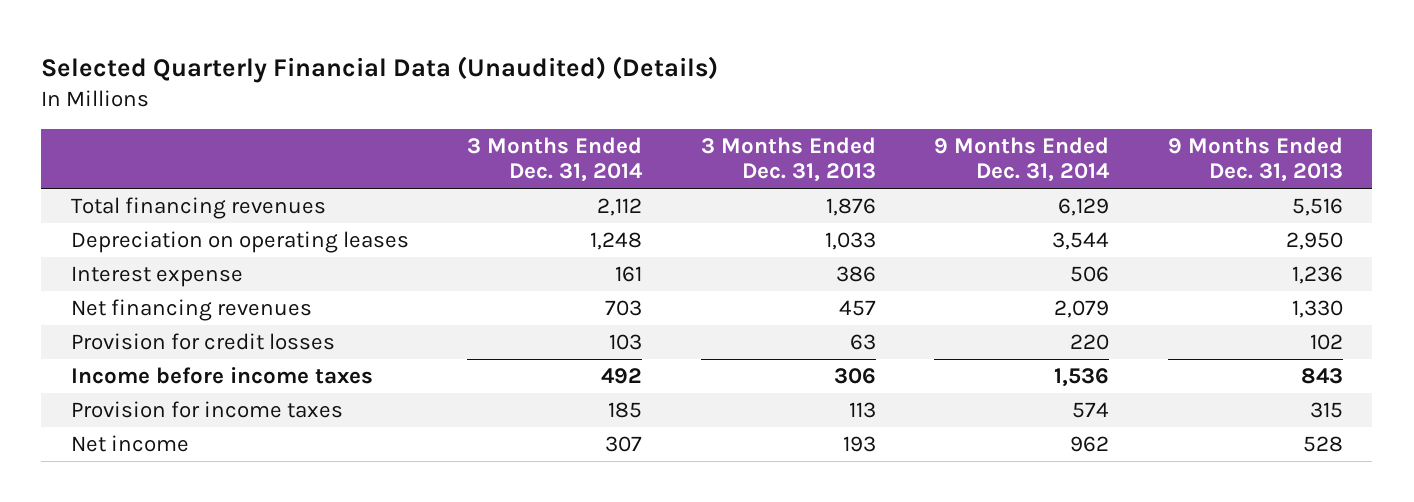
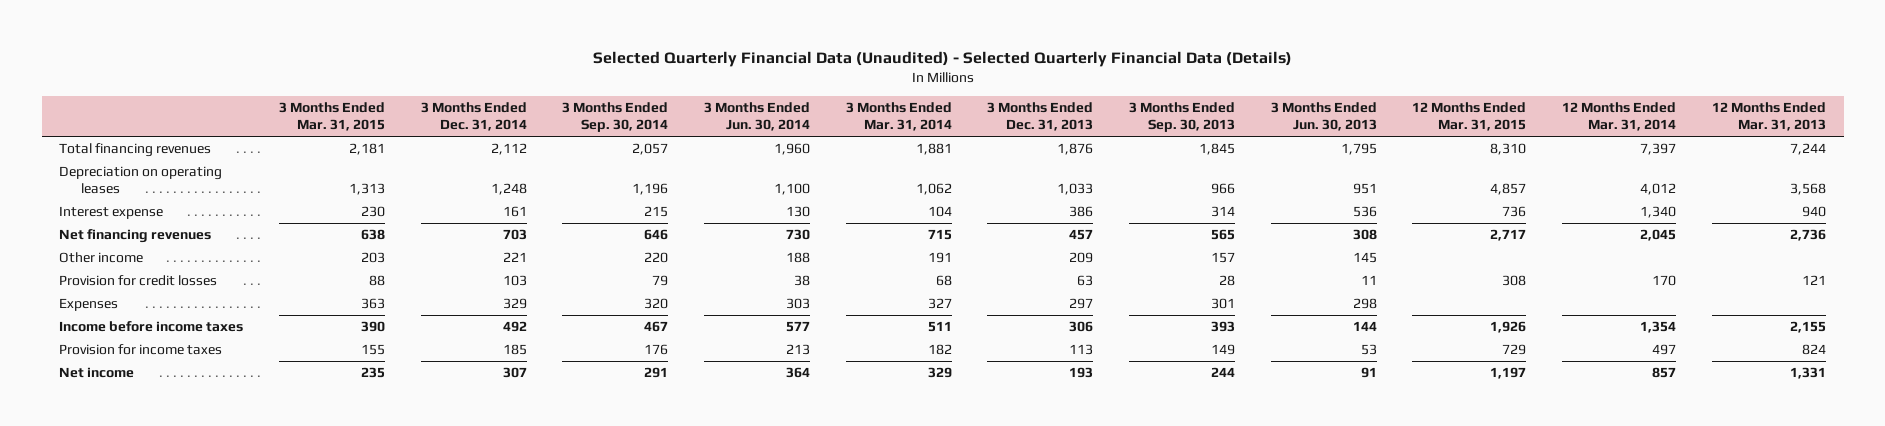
- Selected Quarterly Financial Data (Unaudited) (Details)
+ Selected Quarterly Financial Data (Unaudited) - Selected Quarterly Financial Data (Details)
- | 3 Months Ended Dec. 31, 2014 | 3 Months Ended Dec. 31, 2013 | 9 Months Ended Dec. 31, 2014 | 9 Months Ended Dec. 31, 2013
+ | 3 Months Ended Mar. 31, 2015 | 3 Months Ended Dec. 31, 2014 | 3 Months Ended Sep. 30, 2014 | 3 Months Ended Jun. 30, 2014 | 3 Months Ended Mar. 31, 2014 | 3 Months Ended Dec. 31, 2013 | 3 Months Ended Sep. 30, 2013 | 3 Months Ended Jun. 30, 2013 | 12 Months Ended Mar. 31, 2015 | 12 Months Ended Mar. 31, 2014 | 12 Months Ended Mar. 31, 2013
+ Other income | 203 | 221 | 220 | 188 | 191 | 209 | 157 | 145 | | |
+ Expenses | 363 | 329 | 320 | 303 | 327 | 297 | 301 | 298 | | |

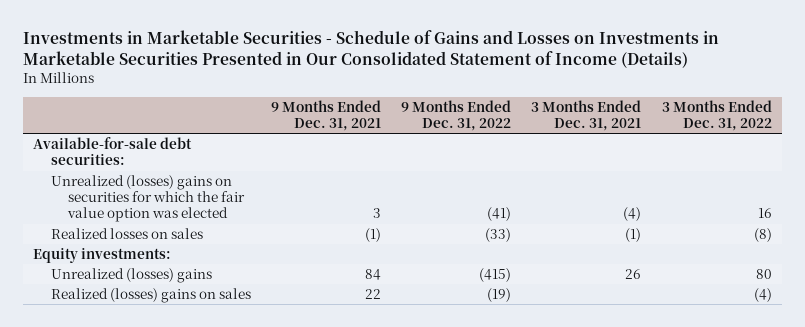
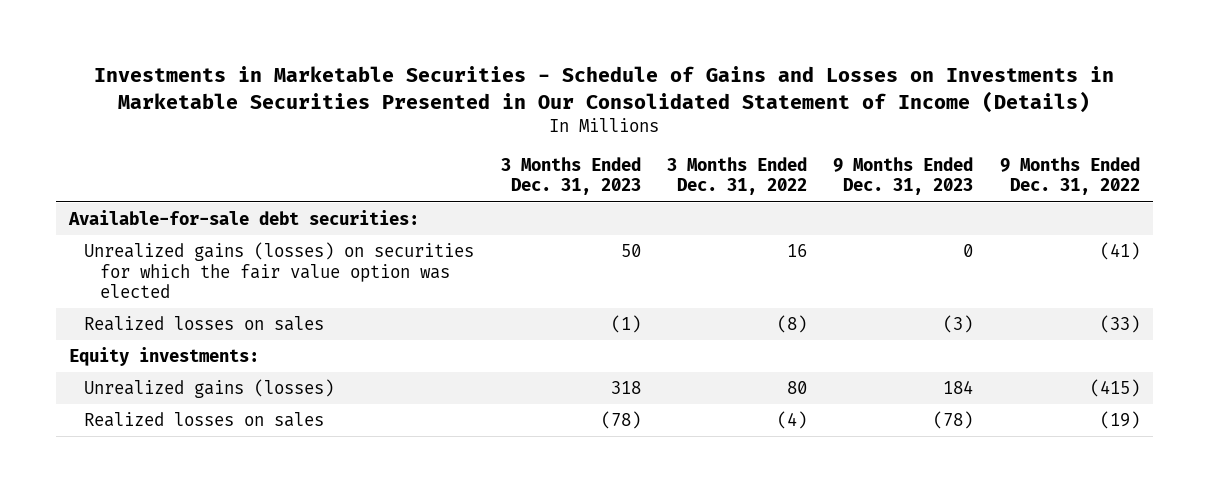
- | 9 Months Ended Dec. 31, 2021 | 9 Months Ended Dec. 31, 2022 | 3 Months Ended Dec. 31, 2021 | 3 Months Ended Dec. 31, 2022
+ | 3 Months Ended Dec. 31, 2023 | 3 Months Ended Dec. 31, 2022 | 9 Months Ended Dec. 31, 2023 | 9 Months Ended Dec. 31, 2022
- Unrealized (losses) gains on securities for which the fair value option was elected | 3 | (41) | (4) | 16
+ Unrealized gains (losses) on securities for which the fair value option was elected | 50 | 16 | 0 | (41)
- Unrealized (losses) gains | 84 | (415) | 26 | 80
- Realized (losses) gains on sales | 22 | (19) | | (4)
+ Unrealized gains (losses) | 318 | 80 | 184 | (415)
+ Realized losses on sales | (78) | (4) | (78) | (19)

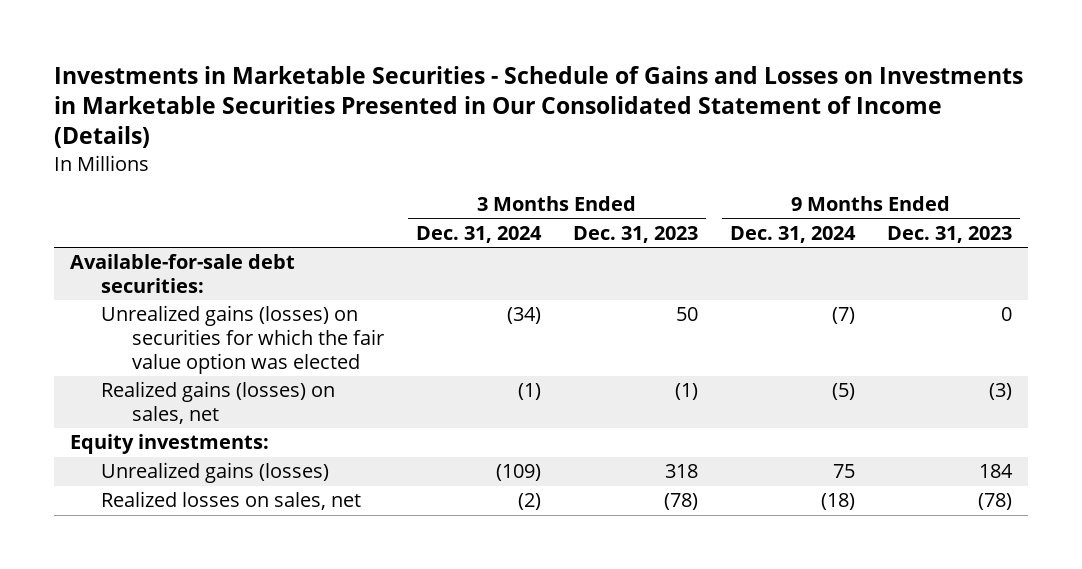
- | 3 Months Ended Dec. 31, 2023 | 3 Months Ended Dec. 31, 2022 | 9 Months Ended Dec. 31, 2023 | 9 Months Ended Dec. 31, 2022
+ | 3 Months Ended Dec. 31, 2024 | 3 Months Ended Dec. 31, 2023 | 9 Months Ended Dec. 31, 2024 | 9 Months Ended Dec. 31, 2023
- Realized losses on sales | (1) | (8) | (3) | (33)
+ Realized gains (losses) on sales, net | (1) | (1) | (5) | (3)
- Realized losses on sales | (78) | (4) | (78) | (19)
+ Realized losses on sales, net | (2) | (78) | (18) | (78)

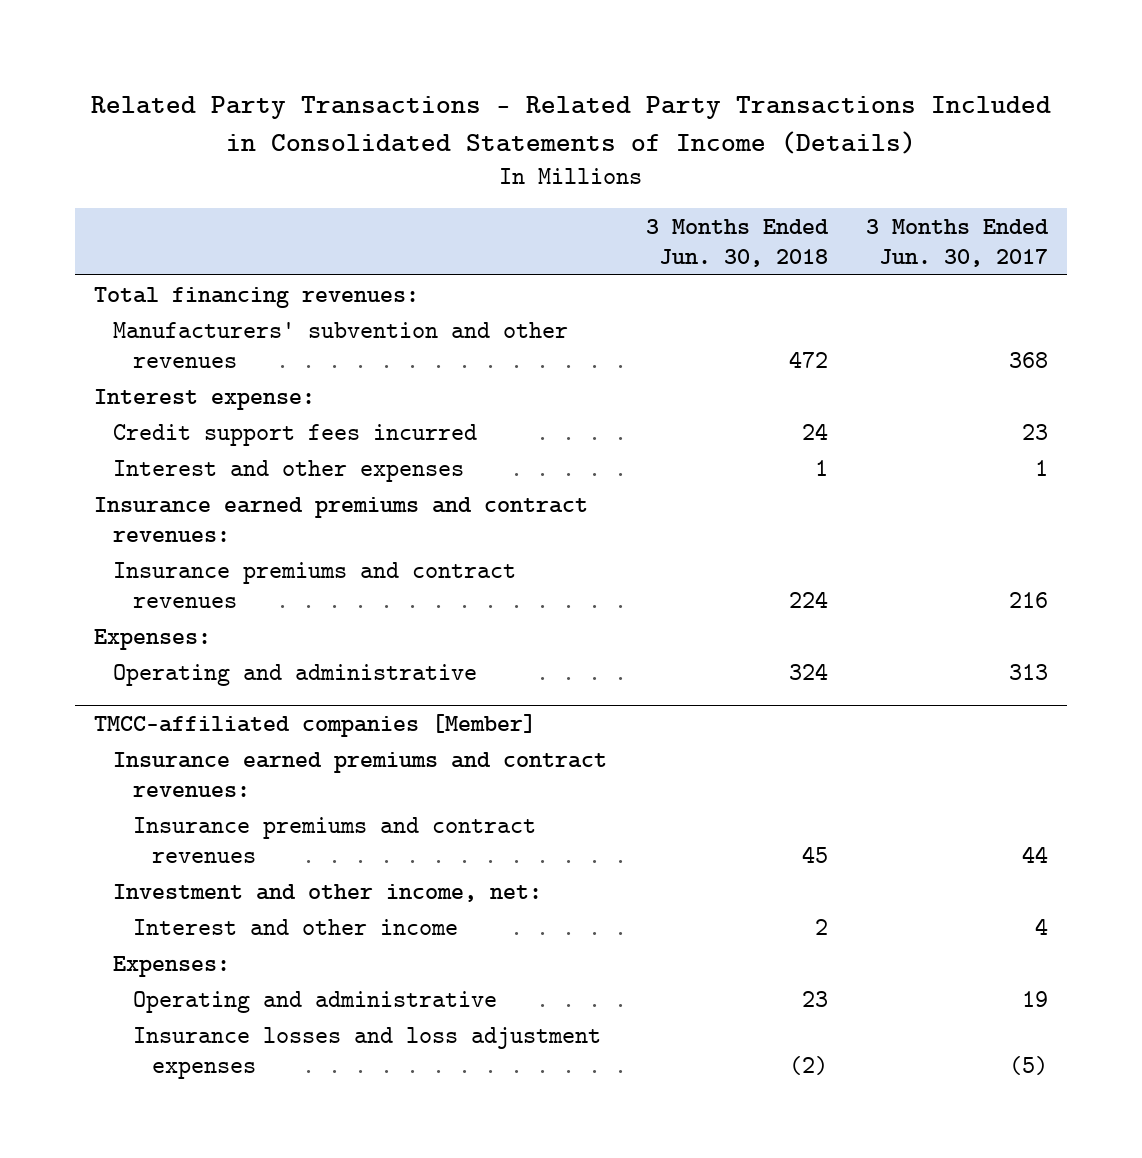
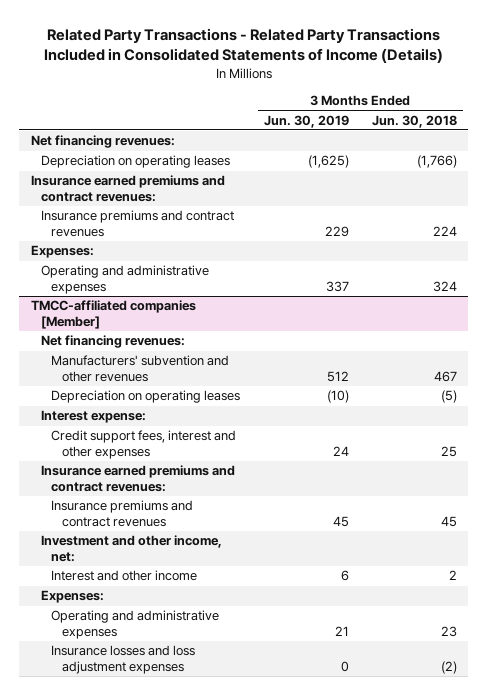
- | 3 Months Ended Jun. 30, 2018 | 3 Months Ended Jun. 30, 2017
+ | 3 Months Ended Jun. 30, 2019 | 3 Months Ended Jun. 30, 2018
- Total financing revenues:
- Manufacturers' subvention and other revenues | 472 | 368
- Interest expense:
- Credit support fees incurred | 24 | 23
- Interest and other expenses | 1 | 1
+ Net financing revenues:
+ Depreciation on operating leases | (1,625) | (1,766)
- Operating and administrative | 324 | 313
+ Operating and administrative expenses | 337 | 324
@ TMCC-affiliated companies [Member]
+ Net financing revenues:
+ Manufacturers' subvention and other revenues | 512 | 467
+ Depreciation on operating leases | (10) | (5)
+ Interest expense:
+ Credit support fees, interest and other expenses | 24 | 25
- Operating and administrative | 23 | 19
+ Operating and administrative expenses | 21 | 23

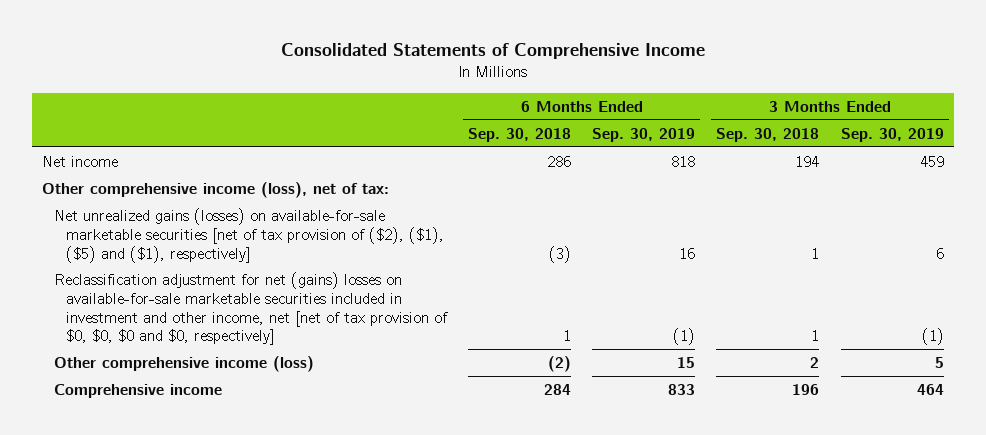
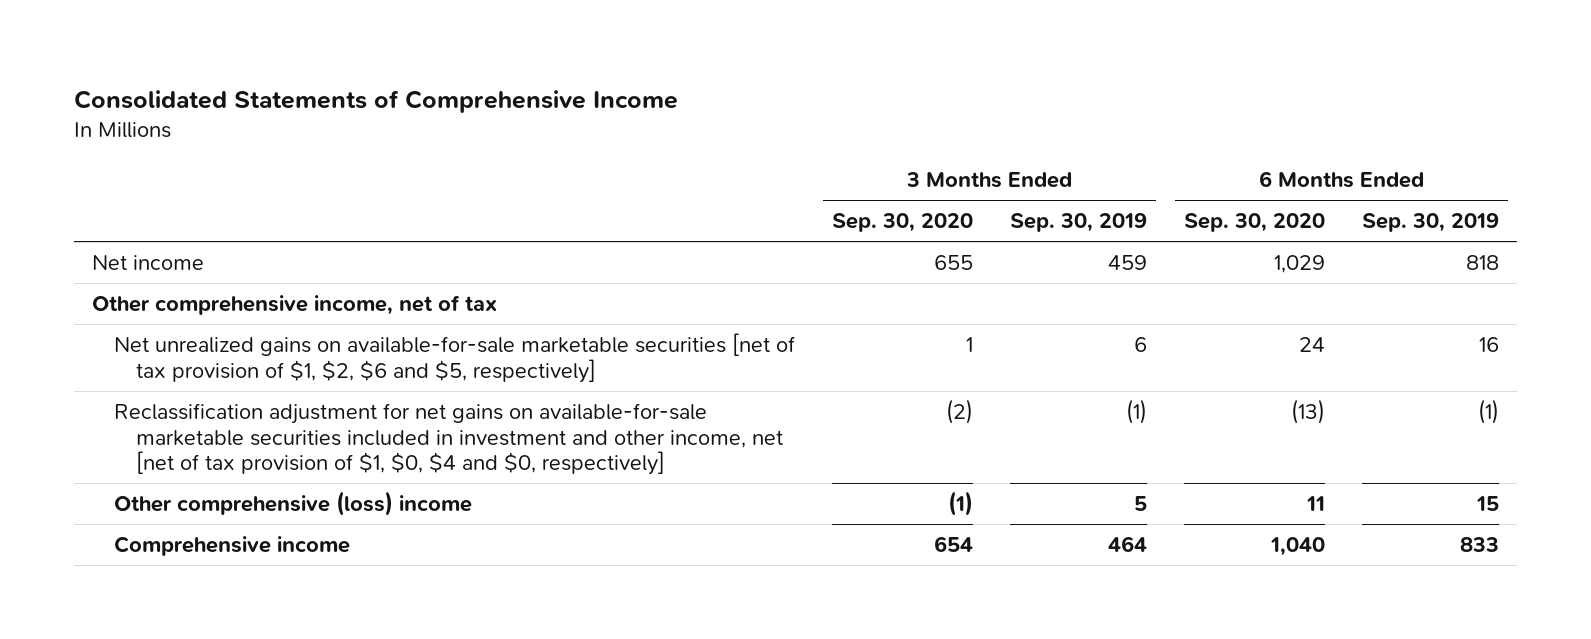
- | 6 Months Ended Sep. 30, 2018 | 6 Months Ended Sep. 30, 2019 | 3 Months Ended Sep. 30, 2018 | 3 Months Ended Sep. 30, 2019
+ | 3 Months Ended Sep. 30, 2020 | 3 Months Ended Sep. 30, 2019 | 6 Months Ended Sep. 30, 2020 | 6 Months Ended Sep. 30, 2019
- Other comprehensive income (loss), net of tax:
- Net unrealized gains (losses) on available-for-sale marketable securities [net of tax provision of ($2), ($1), ($5) and ($1), respectively] | (3) | 16 | 1 | 6
- Reclassification adjustment for net (gains) losses on available-for-sale marketable securities included in investment and other income, net [net of tax provision of $0, $0, $0 and $0, respectively] | 1 | (1) | 1 | (1)
- Other comprehensive income (loss) | (2) | 15 | 2 | 5
+ Other comprehensive income, net of tax
+ Net unrealized gains on available-for-sale marketable securities [net of tax provision of $1, $2, $6 and $5, respectively] | 1 | 6 | 24 | 16
+ Reclassification adjustment for net gains on available-for-sale marketable securities included in investment and other income, net [net of tax provision of $1, $0, $4 and $0, respectively] | (2) | (1) | (13) | (1)
+ Other comprehensive (loss) income | (1) | 5 | 11 | 15

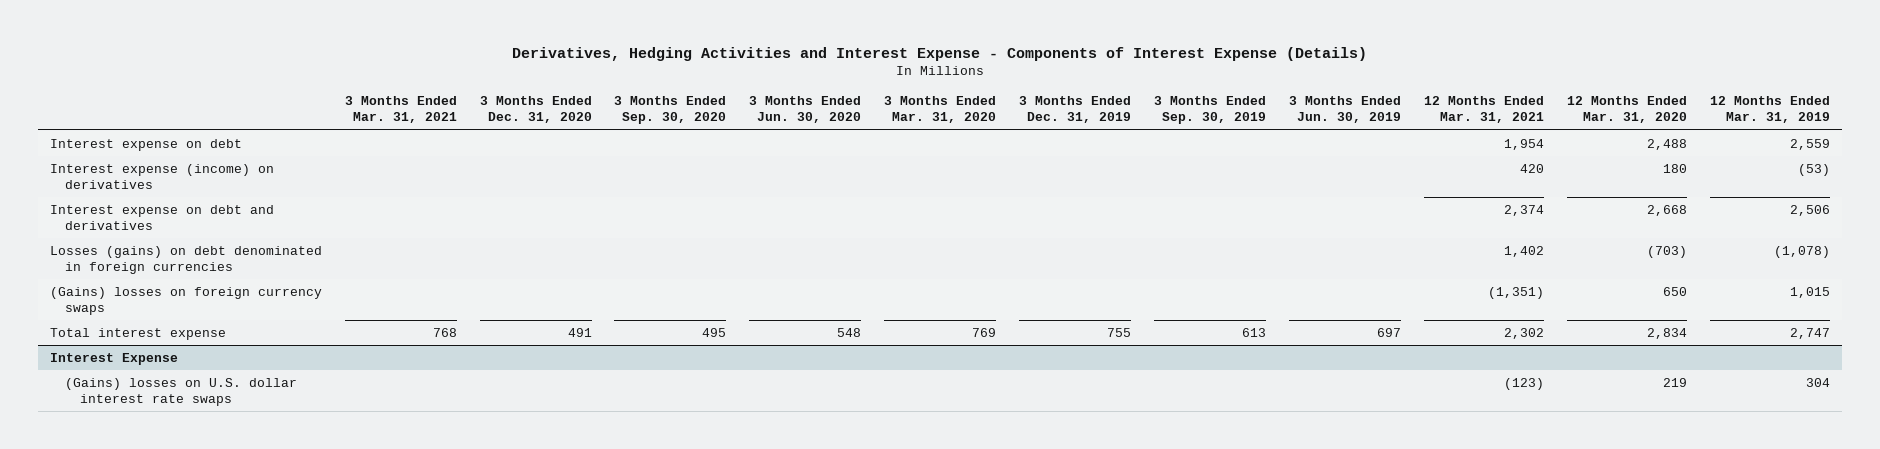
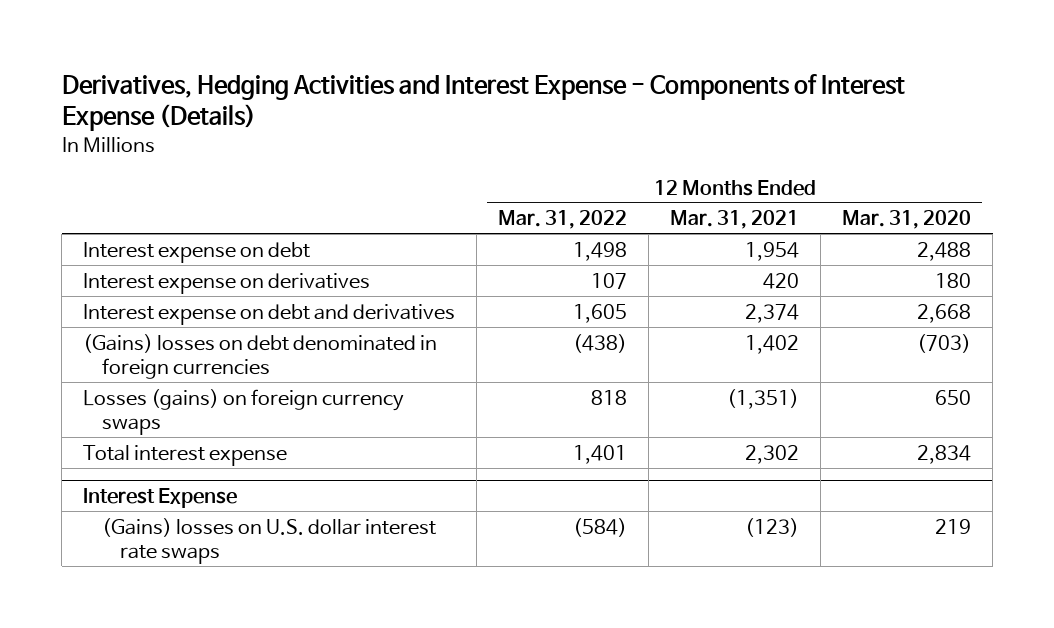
- | 3 Months Ended Mar. 31, 2021 | 3 Months Ended Dec. 31, 2020 | 3 Months Ended Sep. 30, 2020 | 3 Months Ended Jun. 30, 2020 | 3 Months Ended Mar. 31, 2020 | 3 Months Ended Dec. 31, 2019 | 3 Months Ended Sep. 30, 2019 | 3 Months Ended Jun. 30, 2019 | 12 Months Ended Mar. 31, 2021 | 12 Months Ended Mar. 31, 2020 | 12 Months Ended Mar. 31, 2019
+ | 12 Months Ended Mar. 31, 2022 | 12 Months Ended Mar. 31, 2021 | 12 Months Ended Mar. 31, 2020
- Interest expense (income) on derivatives | | | | | | | | | 420 | 180 | (53)
+ Interest expense on derivatives | 107 | 420 | 180
- Losses (gains) on debt denominated in foreign currencies | | | | | | | | | 1,402 | (703) | (1,078)
- (Gains) losses on foreign currency swaps | | | | | | | | | (1,351) | 650 | 1,015
+ (Gains) losses on debt denominated in foreign currencies | (438) | 1,402 | (703)
+ Losses (gains) on foreign currency swaps | 818 | (1,351) | 650

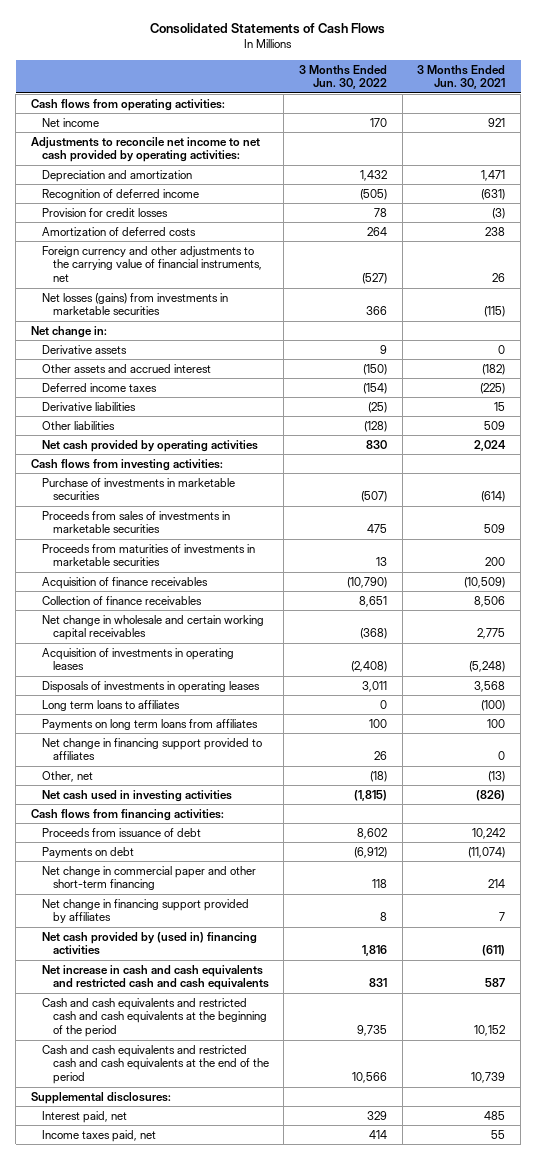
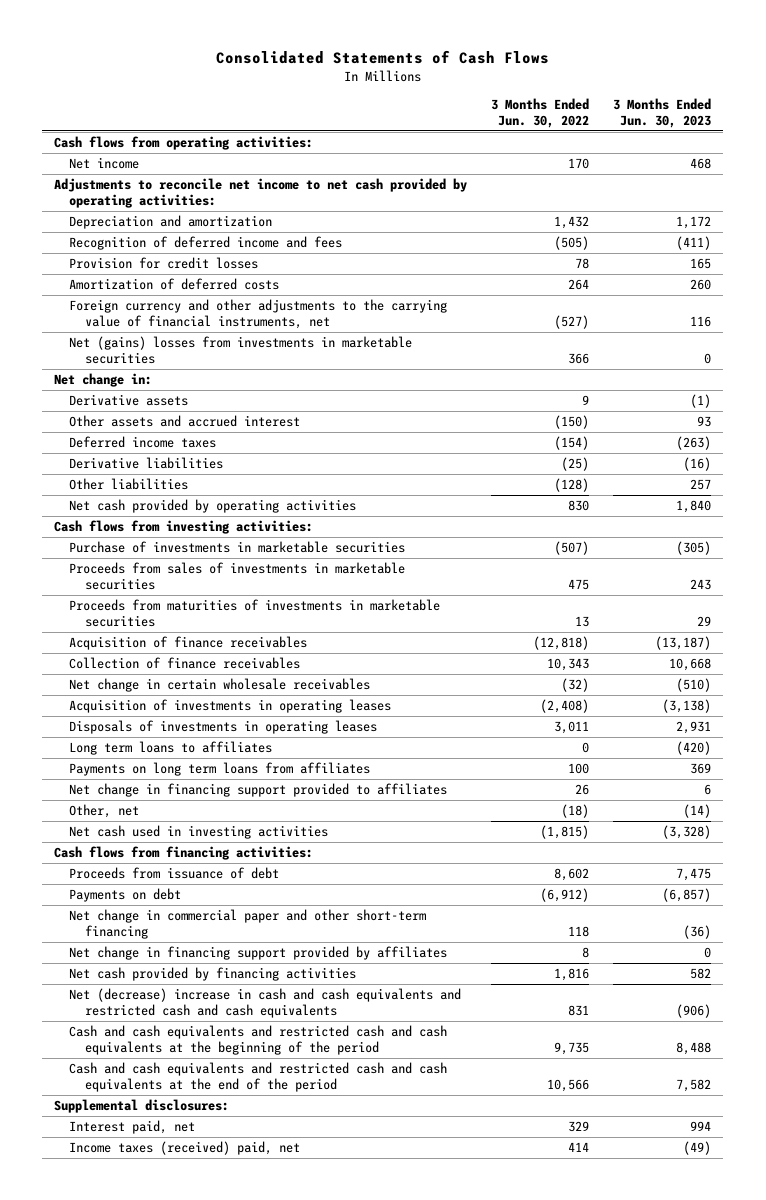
- | 3 Months Ended Jun. 30, 2022 | 3 Months Ended Jun. 30, 2021
+ | 3 Months Ended Jun. 30, 2022 | 3 Months Ended Jun. 30, 2023
- Recognition of deferred income | (505) | (631)
+ Recognition of deferred income and fees | (505) | (411)
- Net losses (gains) from investments in marketable securities | 366 | (115)
+ Net (gains) losses from investments in marketable securities | 366 | 0
- Acquisition of finance receivables | (10,790) | (10,509)
- Collection of finance receivables | 8,651 | 8,506
- Net change in wholesale and certain working capital receivables | (368) | 2,775
+ Acquisition of finance receivables | (12,818) | (13,187)
+ Collection of finance receivables | 10,343 | 10,668
+ Net change in certain wholesale receivables | (32) | (510)
- Net cash provided by (used in) financing activities | 1,816 | (611)
- Net increase in cash and cash equivalents and restricted cash and cash equivalents | 831 | 587
+ Net cash provided by financing activities | 1,816 | 582
+ Net (decrease) increase in cash and cash equivalents and restricted cash and cash equivalents | 831 | (906)
- Income taxes paid, net | 414 | 55
+ Income taxes (received) paid, net | 414 | (49)

